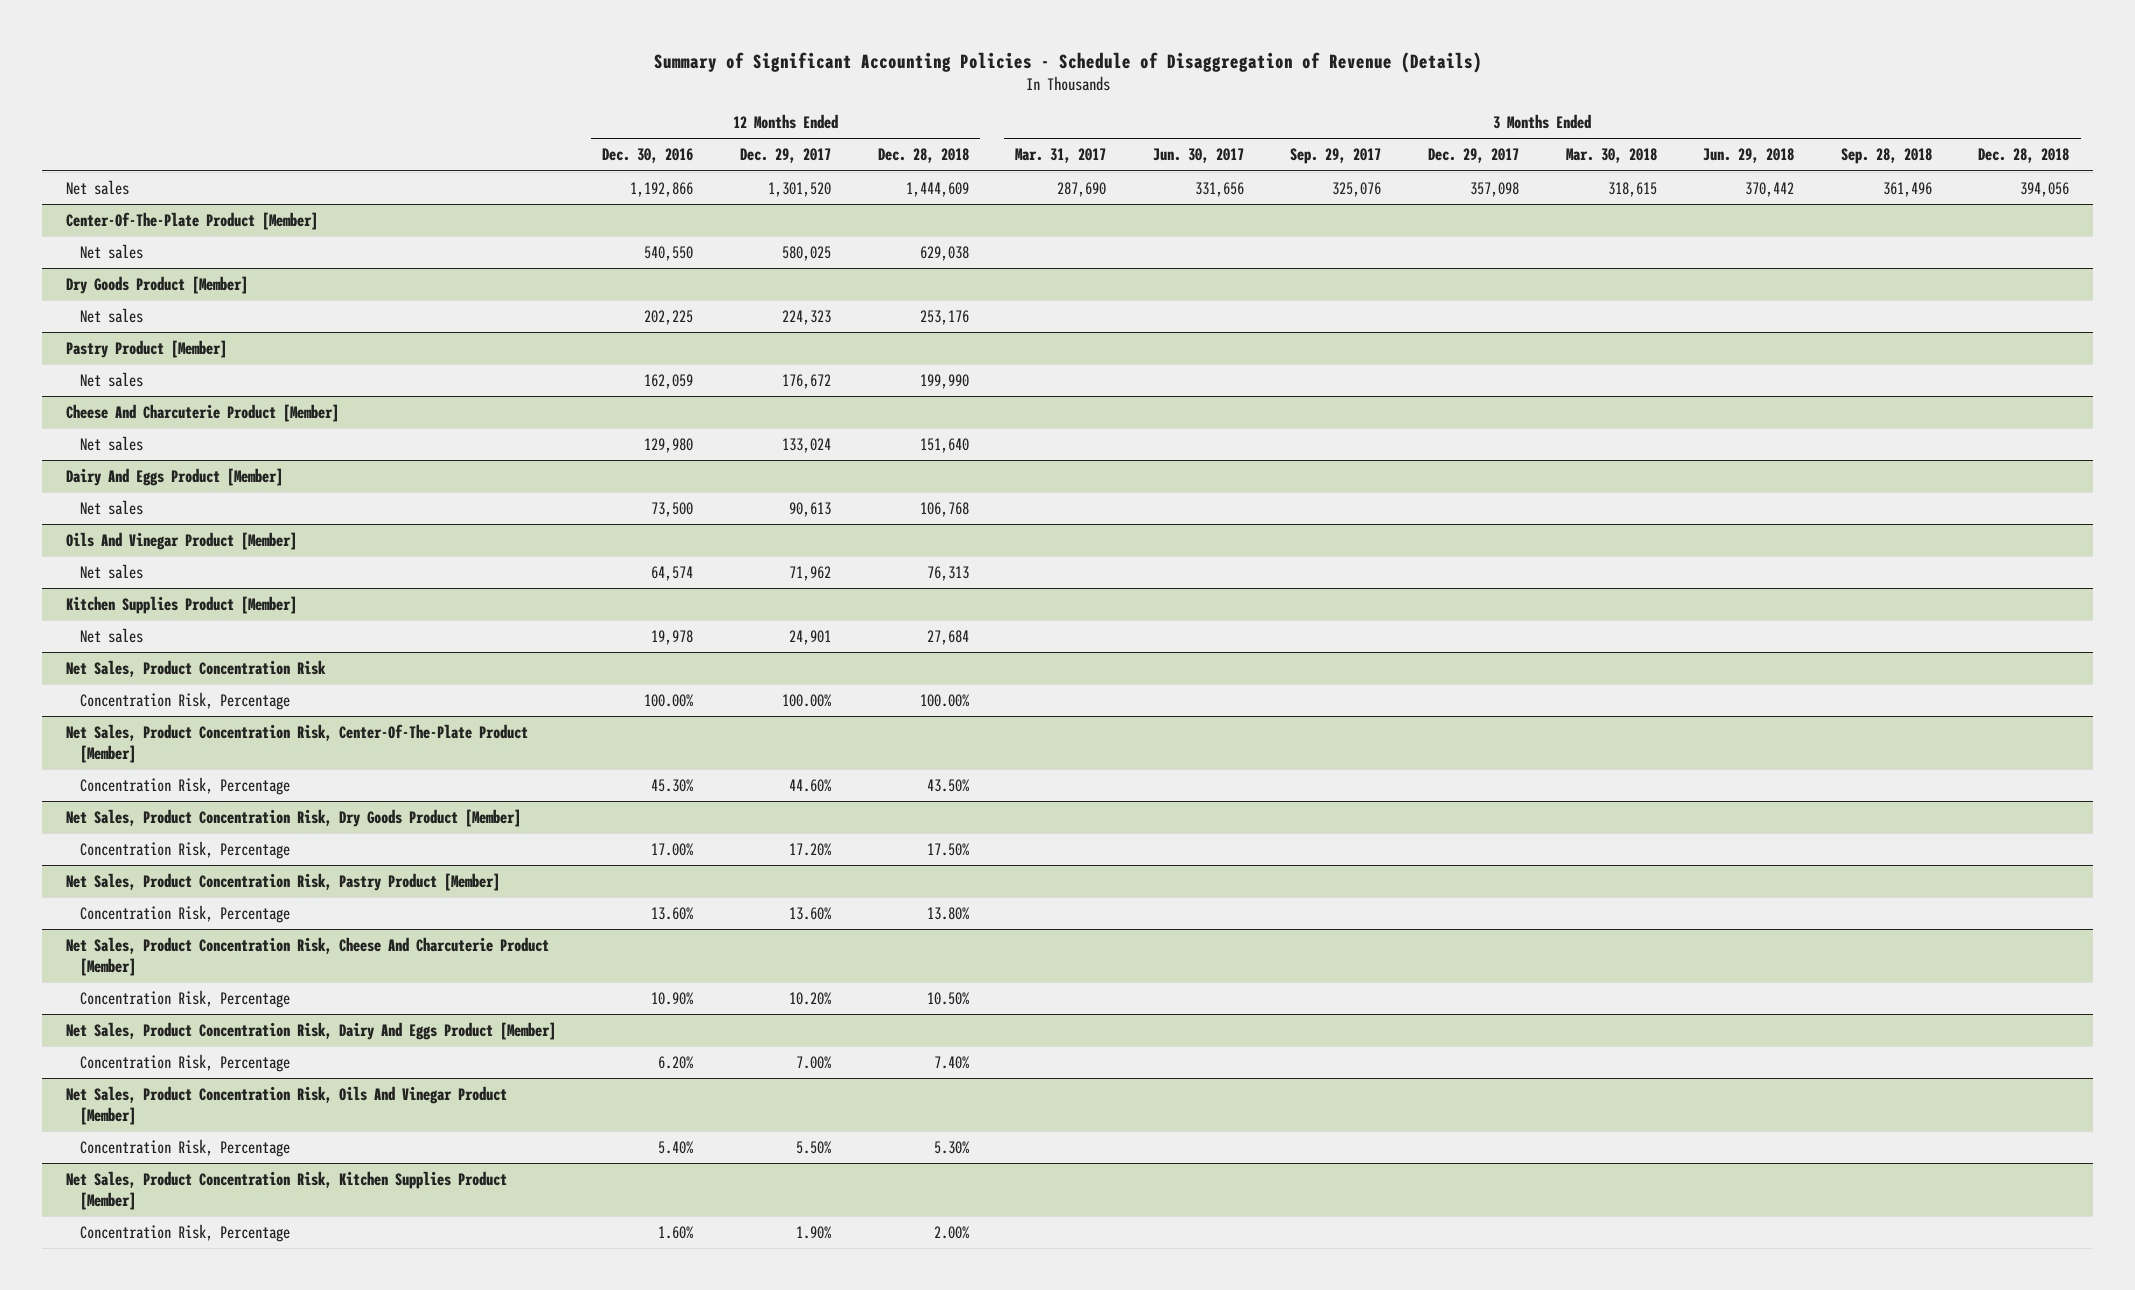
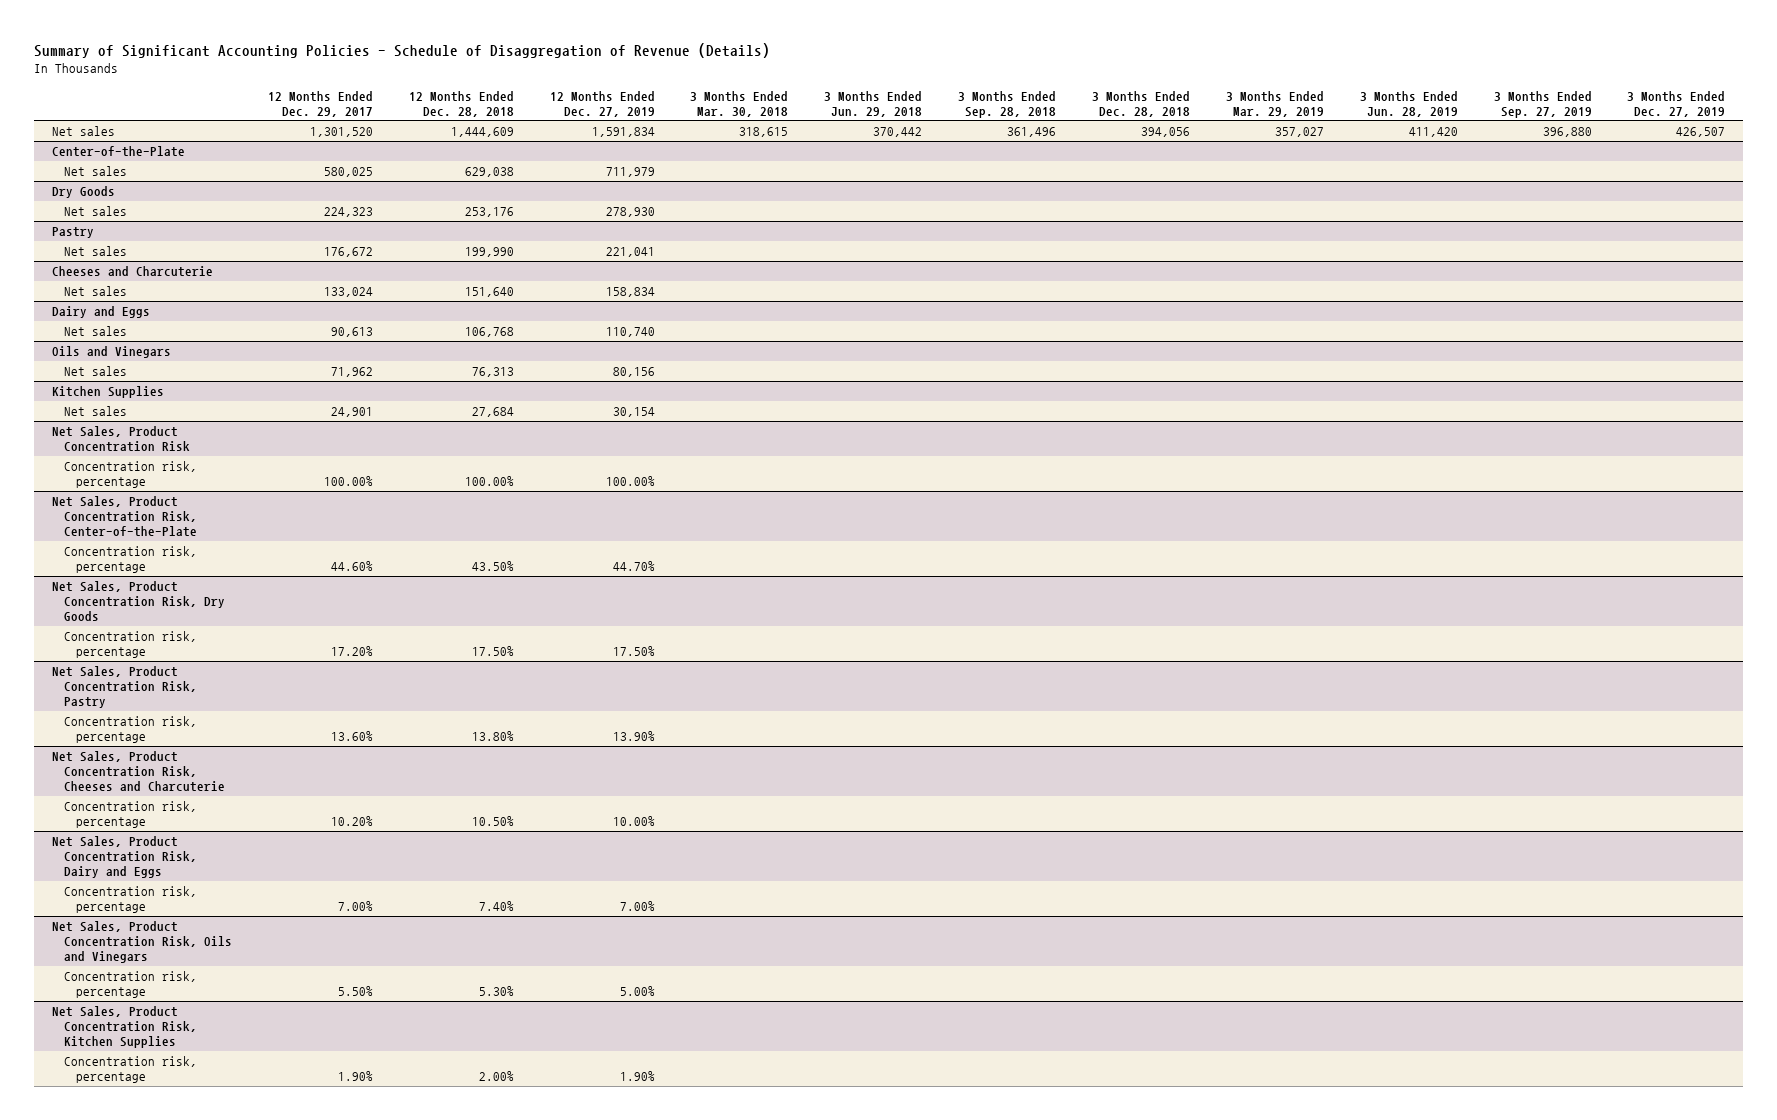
- | 12 Months Ended Dec. 30, 2016 | 12 Months Ended Dec. 29, 2017 | 12 Months Ended Dec. 28, 2018 | 3 Months Ended Mar. 31, 2017 | 3 Months Ended Jun. 30, 2017 | 3 Months Ended Sep. 29, 2017 | 3 Months Ended Dec. 29, 2017 | 3 Months Ended Mar. 30, 2018 | 3 Months Ended Jun. 29, 2018 | 3 Months Ended Sep. 28, 2018 | 3 Months Ended Dec. 28, 2018
+ | 12 Months Ended Dec. 29, 2017 | 12 Months Ended Dec. 28, 2018 | 12 Months Ended Dec. 27, 2019 | 3 Months Ended Mar. 30, 2018 | 3 Months Ended Jun. 29, 2018 | 3 Months Ended Sep. 28, 2018 | 3 Months Ended Dec. 28, 2018 | 3 Months Ended Mar. 29, 2019 | 3 Months Ended Jun. 28, 2019 | 3 Months Ended Sep. 27, 2019 | 3 Months Ended Dec. 27, 2019
- Center-Of-The-Plate Product [Member]
+ Center-of-the-Plate
- Dry Goods Product [Member]
+ Dry Goods
- Pastry Product [Member]
+ Pastry
- Cheese And Charcuterie Product [Member]
+ Cheeses and Charcuterie
- Dairy And Eggs Product [Member]
+ Dairy and Eggs
- Oils And Vinegar Product [Member]
+ Oils and Vinegars
- Kitchen Supplies Product [Member]
+ Kitchen Supplies
@ Net Sales, Product Concentration Risk
- Concentration Risk, Percentage | 100.00% | 100.00% | 100.00% | | | | | | | |
- Net Sales, Product Concentration Risk, Center-Of-The-Plate Product [Member]
- Concentration Risk, Percentage | 45.30% | 44.60% | 43.50% | | | | | | | |
- Net Sales, Product Concentration Risk, Dry Goods Product [Member]
- Concentration Risk, Percentage | 17.00% | 17.20% | 17.50% | | | | | | | |
- Net Sales, Product Concentration Risk, Pastry Product [Member]
- Concentration Risk, Percentage | 13.60% | 13.60% | 13.80% | | | | | | | |
- Net Sales, Product Concentration Risk, Cheese And Charcuterie Product [Member]
- Concentration Risk, Percentage | 10.90% | 10.20% | 10.50% | | | | | | | |
- Net Sales, Product Concentration Risk, Dairy And Eggs Product [Member]
- Concentration Risk, Percentage | 6.20% | 7.00% | 7.40% | | | | | | | |
- Net Sales, Product Concentration Risk, Oils And Vinegar Product [Member]
- Concentration Risk, Percentage | 5.40% | 5.50% | 5.30% | | | | | | | |
- Net Sales, Product Concentration Risk, Kitchen Supplies Product [Member]
- Concentration Risk, Percentage | 1.60% | 1.90% | 2.00% | | | | | | | |
@ Net Sales, Product Concentration Risk
+ Concentration risk, percentage | 100.00% | 100.00% | 100.00% | | | | | | | |
+ Net Sales, Product Concentration Risk, Center-of-the-Plate
+ Concentration risk, percentage | 44.60% | 43.50% | 44.70% | | | | | | | |
+ Net Sales, Product Concentration Risk, Dry Goods
+ Concentration risk, percentage | 17.20% | 17.50% | 17.50% | | | | | | | |
+ Net Sales, Product Concentration Risk, Pastry
+ Concentration risk, percentage | 13.60% | 13.80% | 13.90% | | | | | | | |
+ Net Sales, Product Concentration Risk, Cheeses and Charcuterie
+ Concentration risk, percentage | 10.20% | 10.50% | 10.00% | | | | | | | |
+ Net Sales, Product Concentration Risk, Dairy and Eggs
+ Concentration risk, percentage | 7.00% | 7.40% | 7.00% | | | | | | | |
+ Net Sales, Product Concentration Risk, Oils and Vinegars
+ Concentration risk, percentage | 5.50% | 5.30% | 5.00% | | | | | | | |
+ Net Sales, Product Concentration Risk, Kitchen Supplies
+ Concentration risk, percentage | 1.90% | 2.00% | 1.90% | | | | | | | |

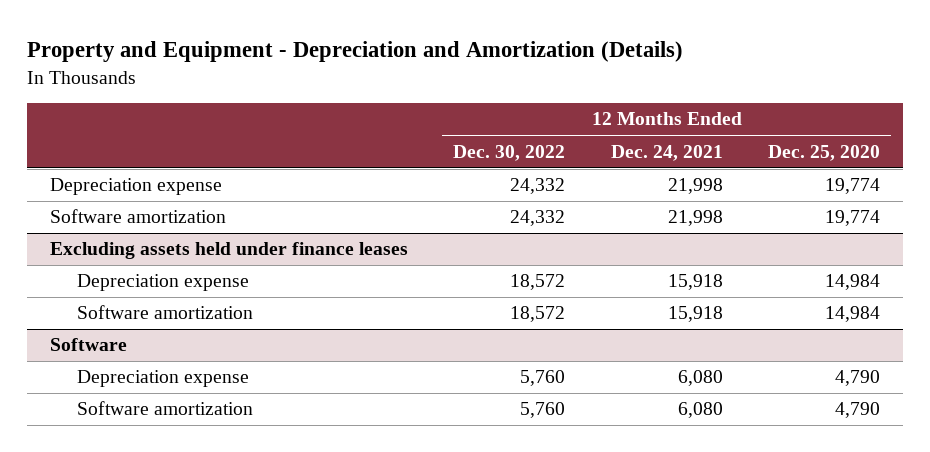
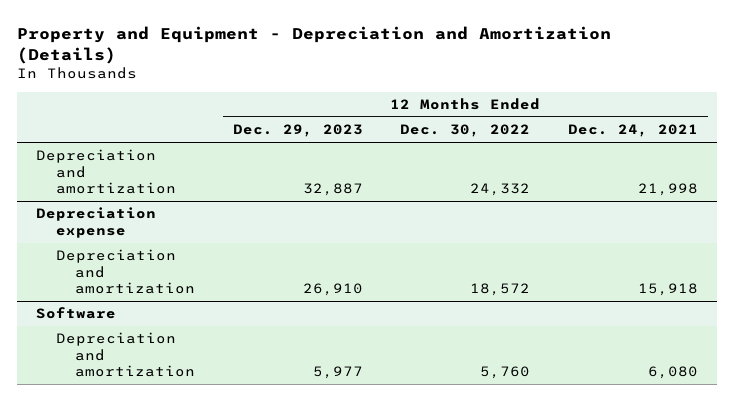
- | 12 Months Ended Dec. 30, 2022 | 12 Months Ended Dec. 24, 2021 | 12 Months Ended Dec. 25, 2020
+ | 12 Months Ended Dec. 29, 2023 | 12 Months Ended Dec. 30, 2022 | 12 Months Ended Dec. 24, 2021
- Depreciation expense | 24,332 | 21,998 | 19,774
- Software amortization | 24,332 | 21,998 | 19,774
- Excluding assets held under finance leases
- Depreciation expense | 18,572 | 15,918 | 14,984
- Software amortization | 18,572 | 15,918 | 14,984
+ Depreciation and amortization | 32,887 | 24,332 | 21,998
+ Depreciation expense
+ Depreciation and amortization | 26,910 | 18,572 | 15,918
@ Software
- Depreciation expense | 5,760 | 6,080 | 4,790
- Software amortization | 5,760 | 6,080 | 4,790
+ Depreciation and amortization | 5,977 | 5,760 | 6,080

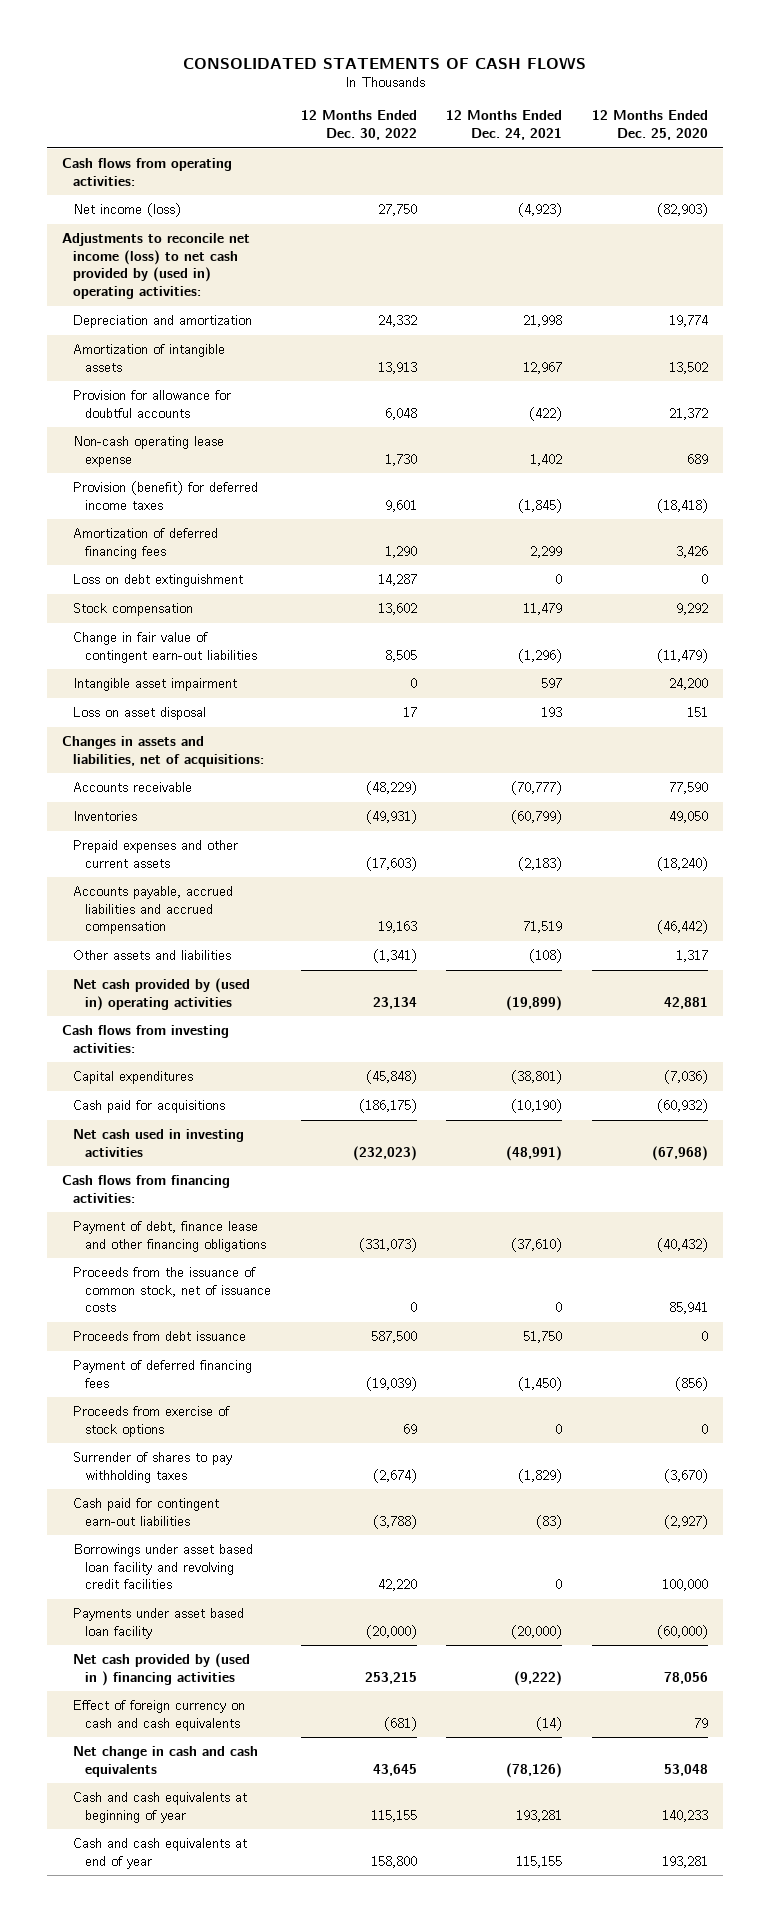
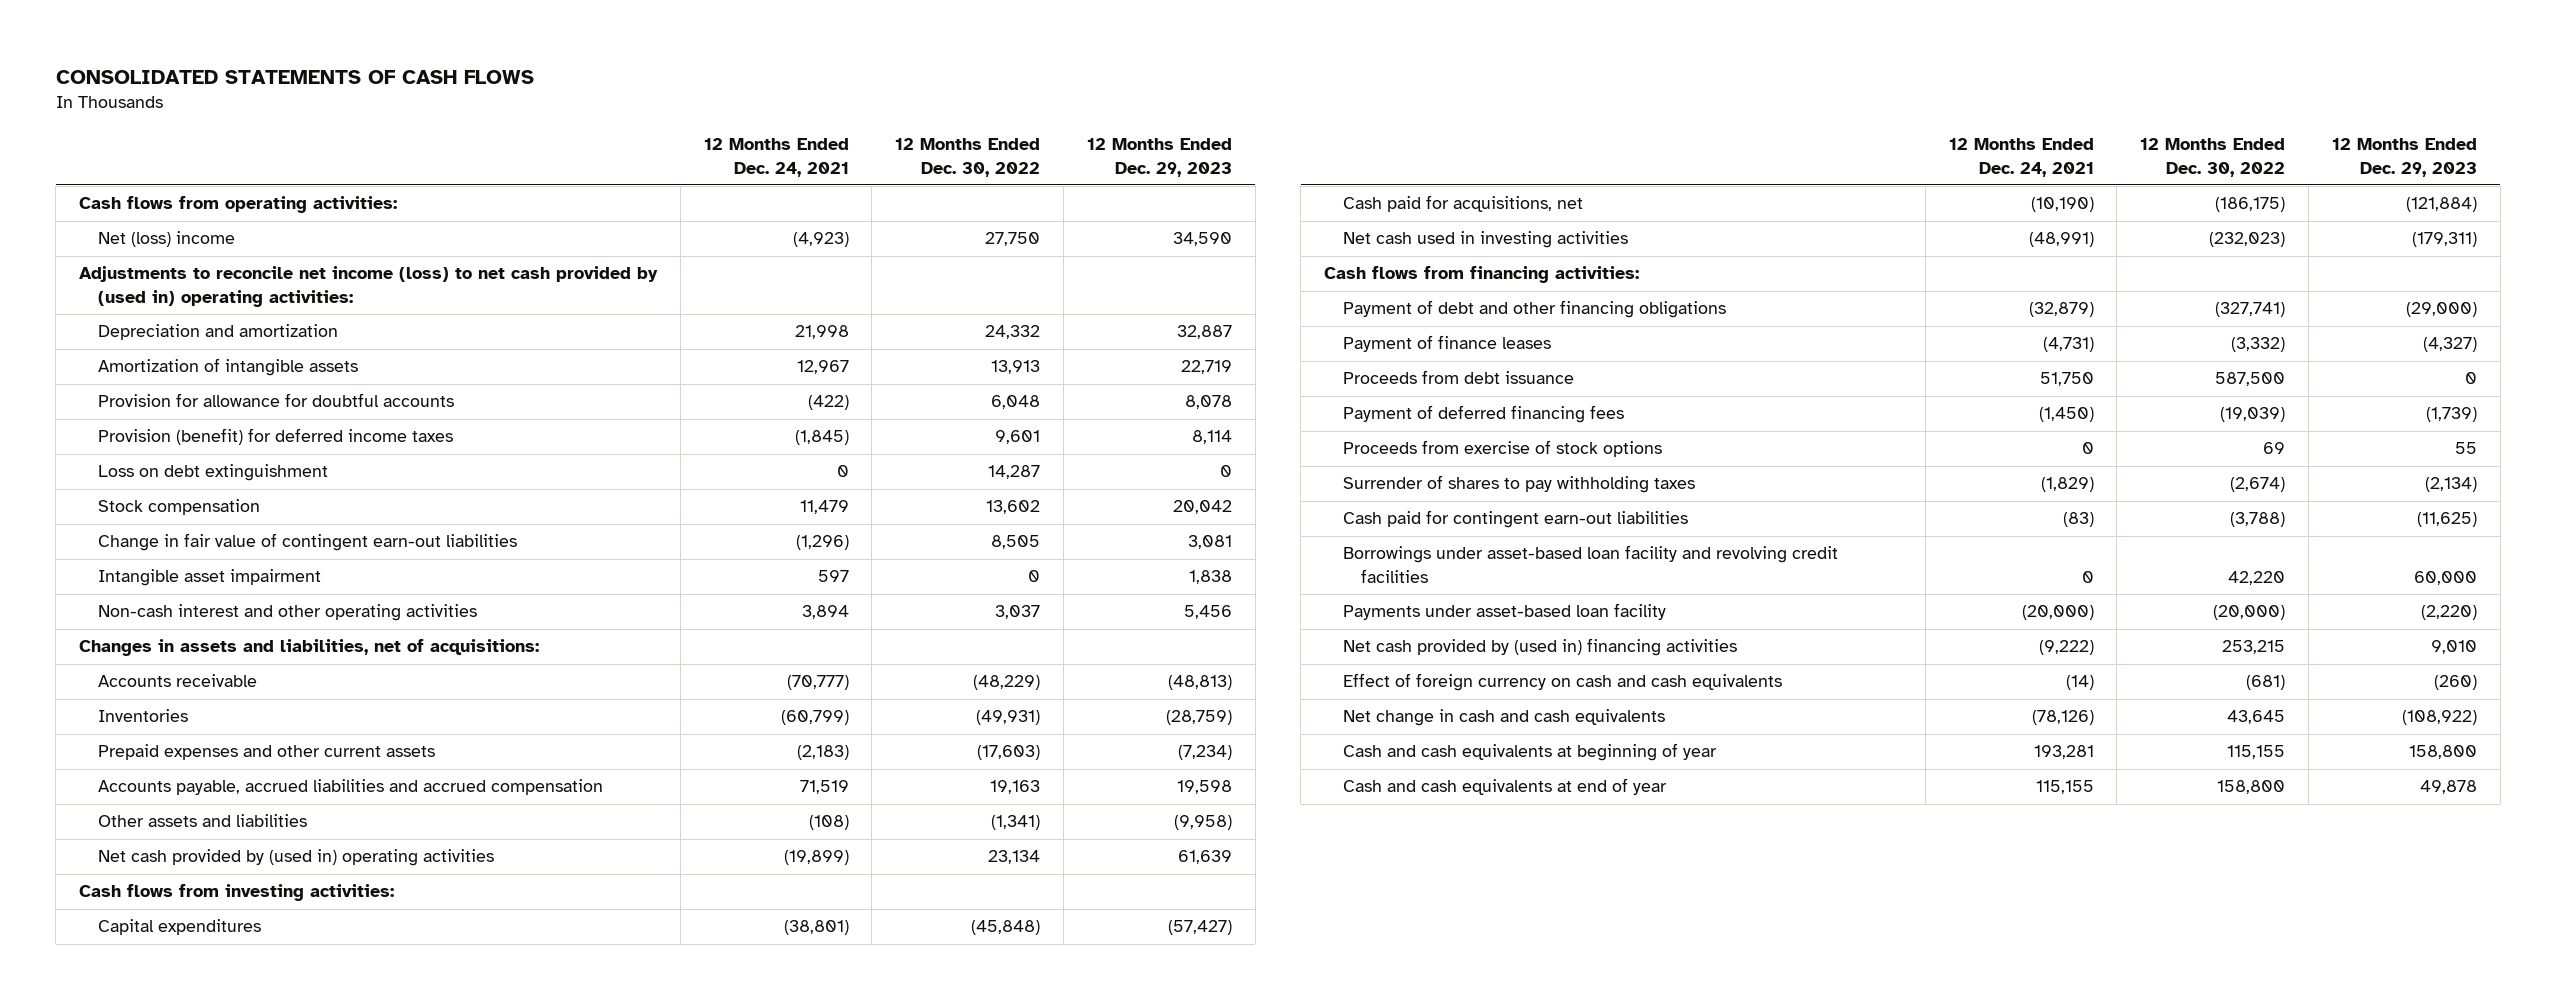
- | 12 Months Ended Dec. 30, 2022 | 12 Months Ended Dec. 24, 2021 | 12 Months Ended Dec. 25, 2020
+ | 12 Months Ended Dec. 24, 2021 | 12 Months Ended Dec. 30, 2022 | 12 Months Ended Dec. 29, 2023
- Net income (loss) | 27,750 | (4,923) | (82,903)
+ Net (loss) income | (4,923) | 27,750 | 34,590
- Non-cash operating lease expense | 1,730 | 1,402 | 689
- Amortization of deferred financing fees | 1,290 | 2,299 | 3,426
- Loss on asset disposal | 17 | 193 | 151
+ Non-cash interest and other operating activities | 3,894 | 3,037 | 5,456
- Cash paid for acquisitions | (186,175) | (10,190) | (60,932)
+ Cash paid for acquisitions, net | (10,190) | (186,175) | (121,884)
- Payment of debt, finance lease and other financing obligations | (331,073) | (37,610) | (40,432)
- Proceeds from the issuance of common stock, net of issuance costs | 0 | 0 | 85,941
+ Payment of debt and other financing obligations | (32,879) | (327,741) | (29,000)
+ Payment of finance leases | (4,731) | (3,332) | (4,327)
- Borrowings under asset based loan facility and revolving credit facilities | 42,220 | 0 | 100,000
- Payments under asset based loan facility | (20,000) | (20,000) | (60,000)
- Net cash provided by (used in ) financing activities | 253,215 | (9,222) | 78,056
+ Borrowings under asset-based loan facility and revolving credit facilities | 0 | 42,220 | 60,000
+ Payments under asset-based loan facility | (20,000) | (20,000) | (2,220)
+ Net cash provided by (used in) financing activities | (9,222) | 253,215 | 9,010

